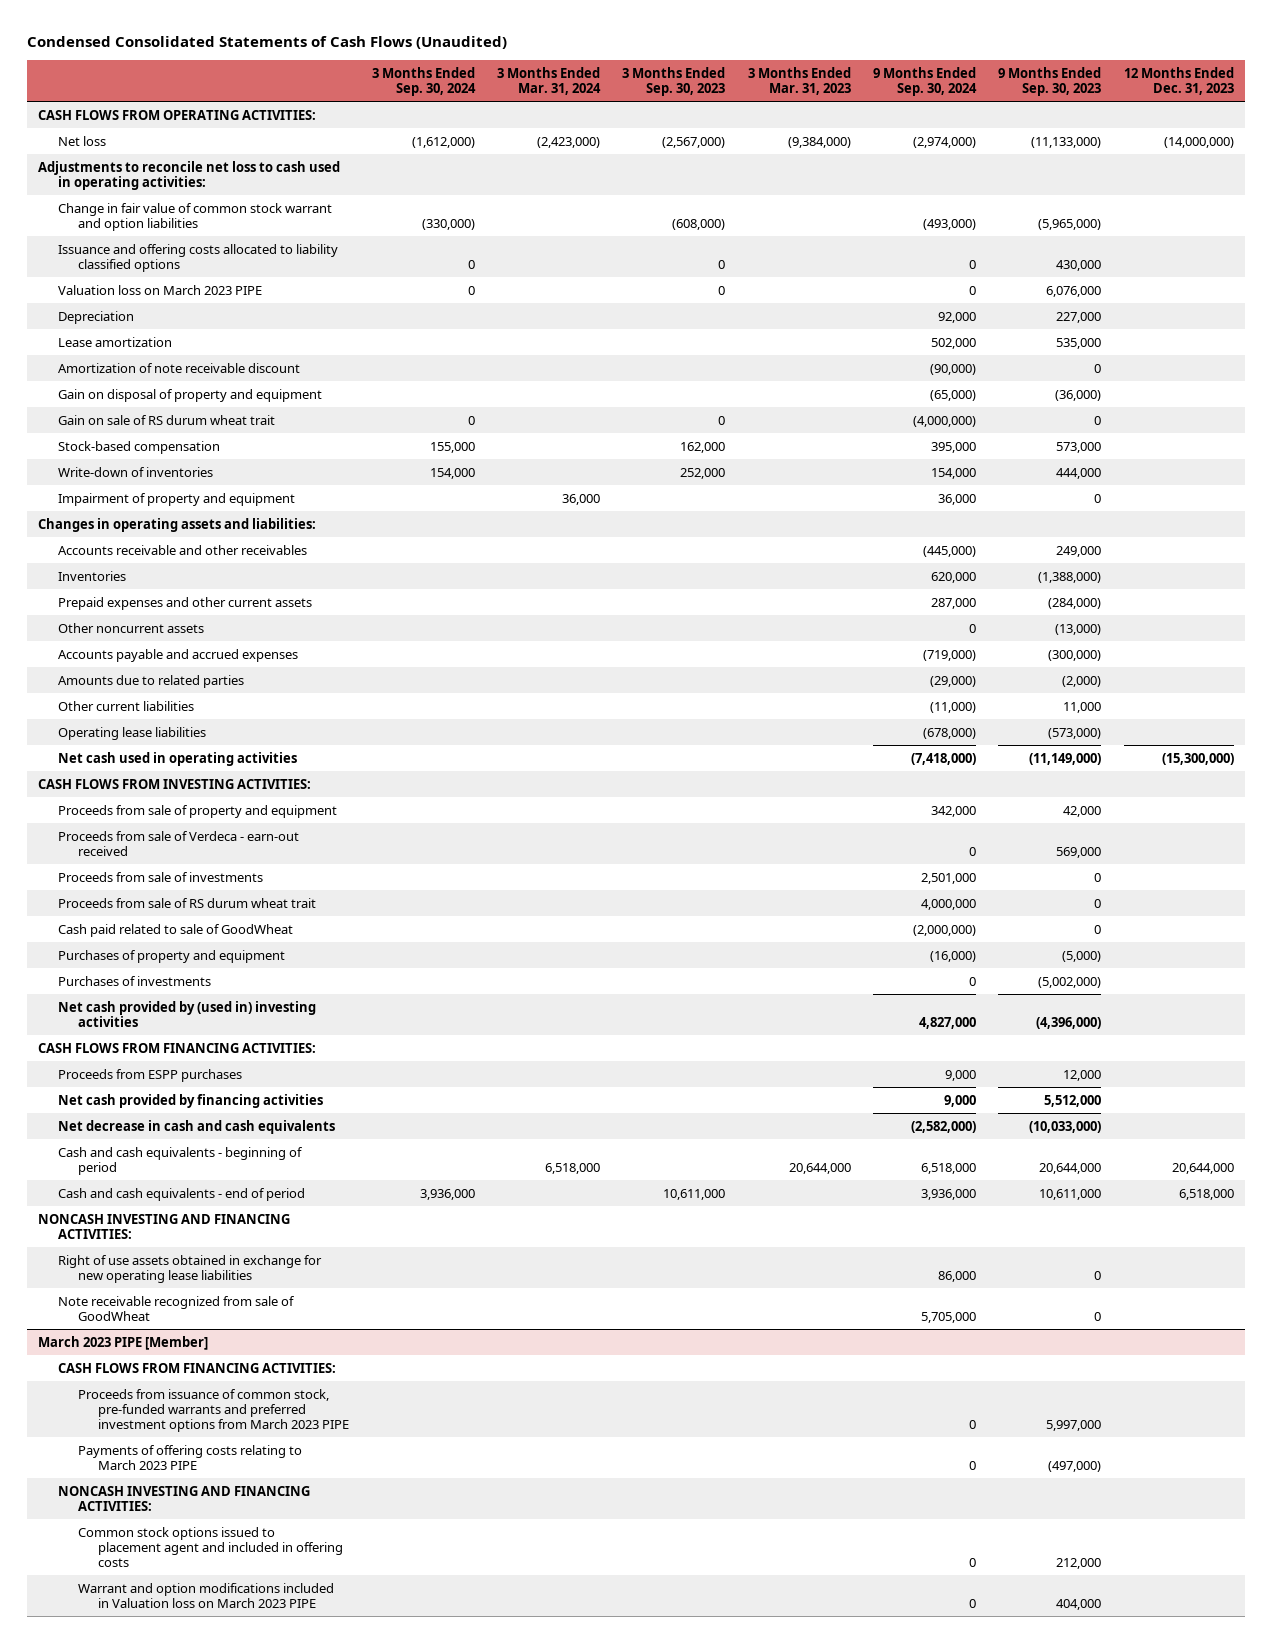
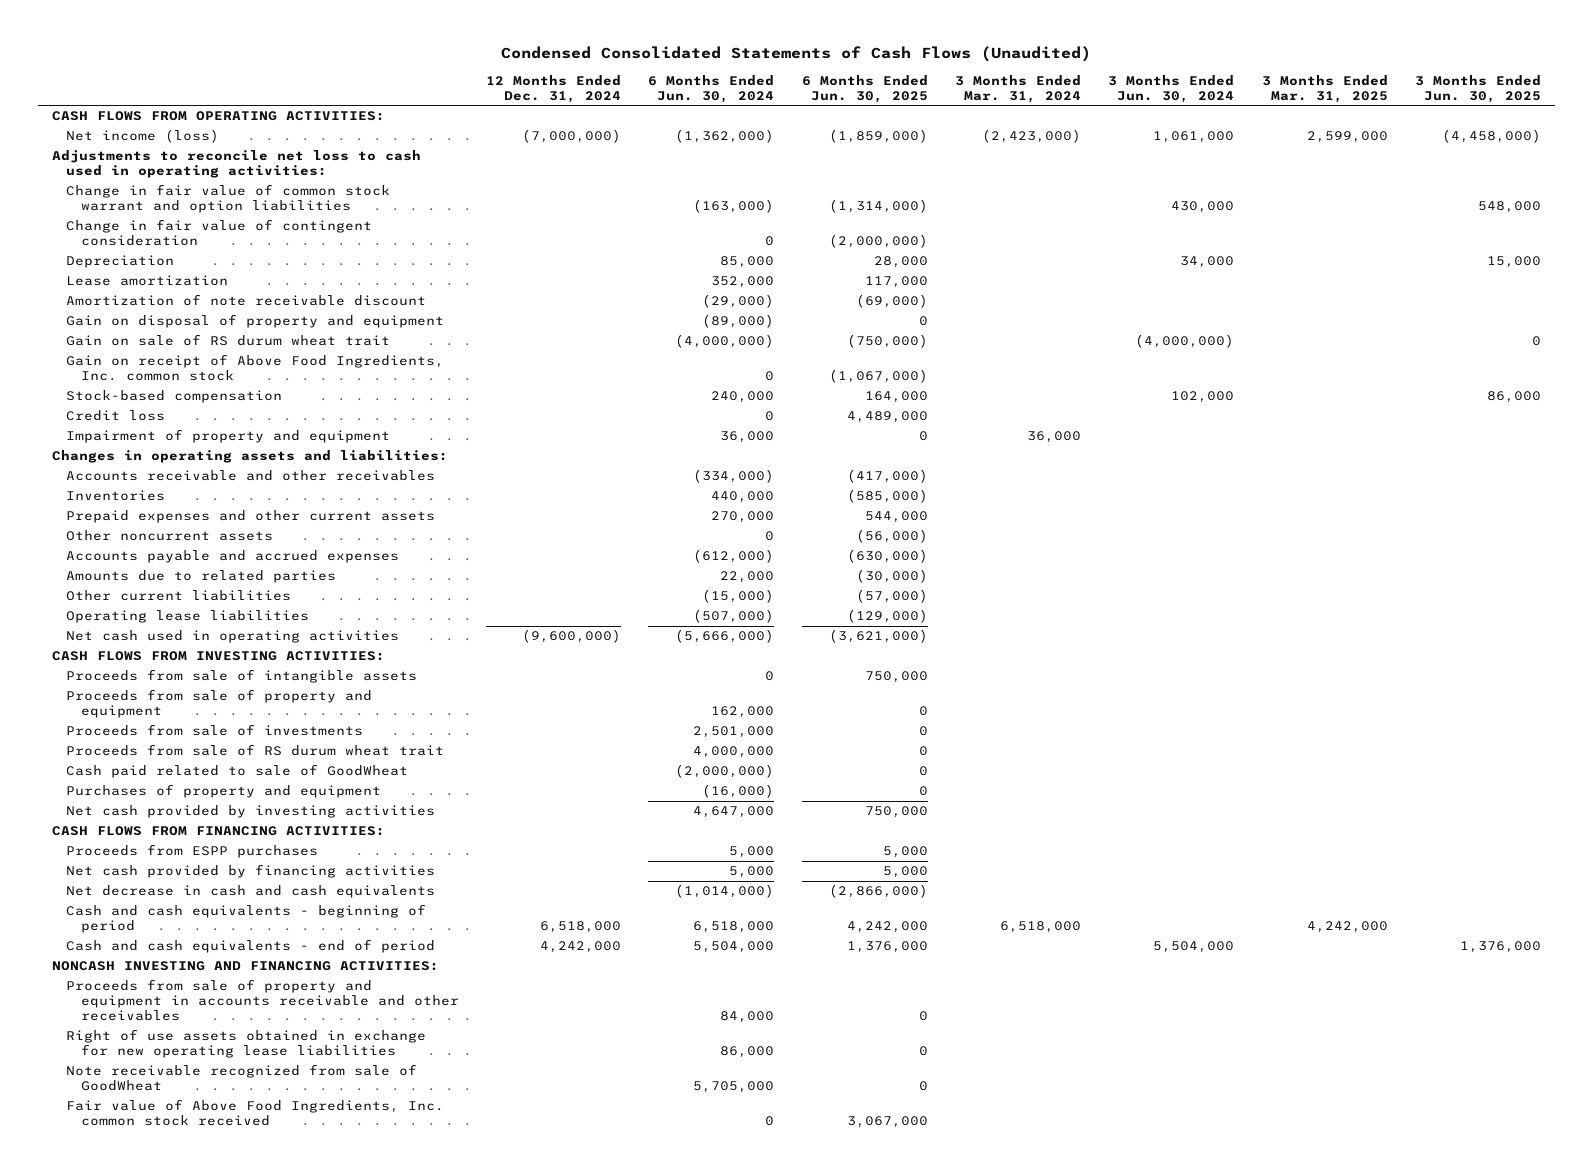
- | 3 Months Ended Sep. 30, 2024 | 3 Months Ended Mar. 31, 2024 | 3 Months Ended Sep. 30, 2023 | 3 Months Ended Mar. 31, 2023 | 9 Months Ended Sep. 30, 2024 | 9 Months Ended Sep. 30, 2023 | 12 Months Ended Dec. 31, 2023
+ | 12 Months Ended Dec. 31, 2024 | 6 Months Ended Jun. 30, 2024 | 6 Months Ended Jun. 30, 2025 | 3 Months Ended Mar. 31, 2024 | 3 Months Ended Jun. 30, 2024 | 3 Months Ended Mar. 31, 2025 | 3 Months Ended Jun. 30, 2025
- Net loss | (1,612,000) | (2,423,000) | (2,567,000) | (9,384,000) | (2,974,000) | (11,133,000) | (14,000,000)
+ Net income (loss) | (7,000,000) | (1,362,000) | (1,859,000) | (2,423,000) | 1,061,000 | 2,599,000 | (4,458,000)
- Issuance and offering costs allocated to liability classified options | 0 | | 0 | | 0 | 430,000 |
- Valuation loss on March 2023 PIPE | 0 | | 0 | | 0 | 6,076,000 |
+ Change in fair value of contingent consideration | | 0 | (2,000,000) | | | |
+ Gain on receipt of Above Food Ingredients, Inc. common stock | | 0 | (1,067,000) | | | |
- Write-down of inventories | 154,000 | | 252,000 | | 154,000 | 444,000 |
+ Credit loss | | 0 | 4,489,000 | | | |
+ Proceeds from sale of intangible assets | | 0 | 750,000 | | | |
- Proceeds from sale of Verdeca - earn-out received | | | | | 0 | 569,000 |
- Purchases of investments | | | | | 0 | (5,002,000) |
- Net cash provided by (used in) investing activities | | | | | 4,827,000 | (4,396,000) |
+ Net cash provided by investing activities | | 4,647,000 | 750,000 | | | |
+ Proceeds from sale of property and equipment in accounts receivable and other receivables | | 84,000 | 0 | | | |
- March 2023 PIPE [Member]
- CASH FLOWS FROM FINANCING ACTIVITIES:
- Proceeds from issuance of common stock, pre-funded warrants and preferred investment options from March 2023 PIPE | | | | | 0 | 5,997,000 |
- Payments of offering costs relating to March 2023 PIPE | | | | | 0 | (497,000) |
- NONCASH INVESTING AND FINANCING ACTIVITIES:
- Common stock options issued to placement agent and included in offering costs | | | | | 0 | 212,000 |
- Warrant and option modifications included in Valuation loss on March 2023 PIPE | | | | | 0 | 404,000 |
+ Fair value of Above Food Ingredients, Inc. common stock received | | 0 | 3,067,000 | | | |

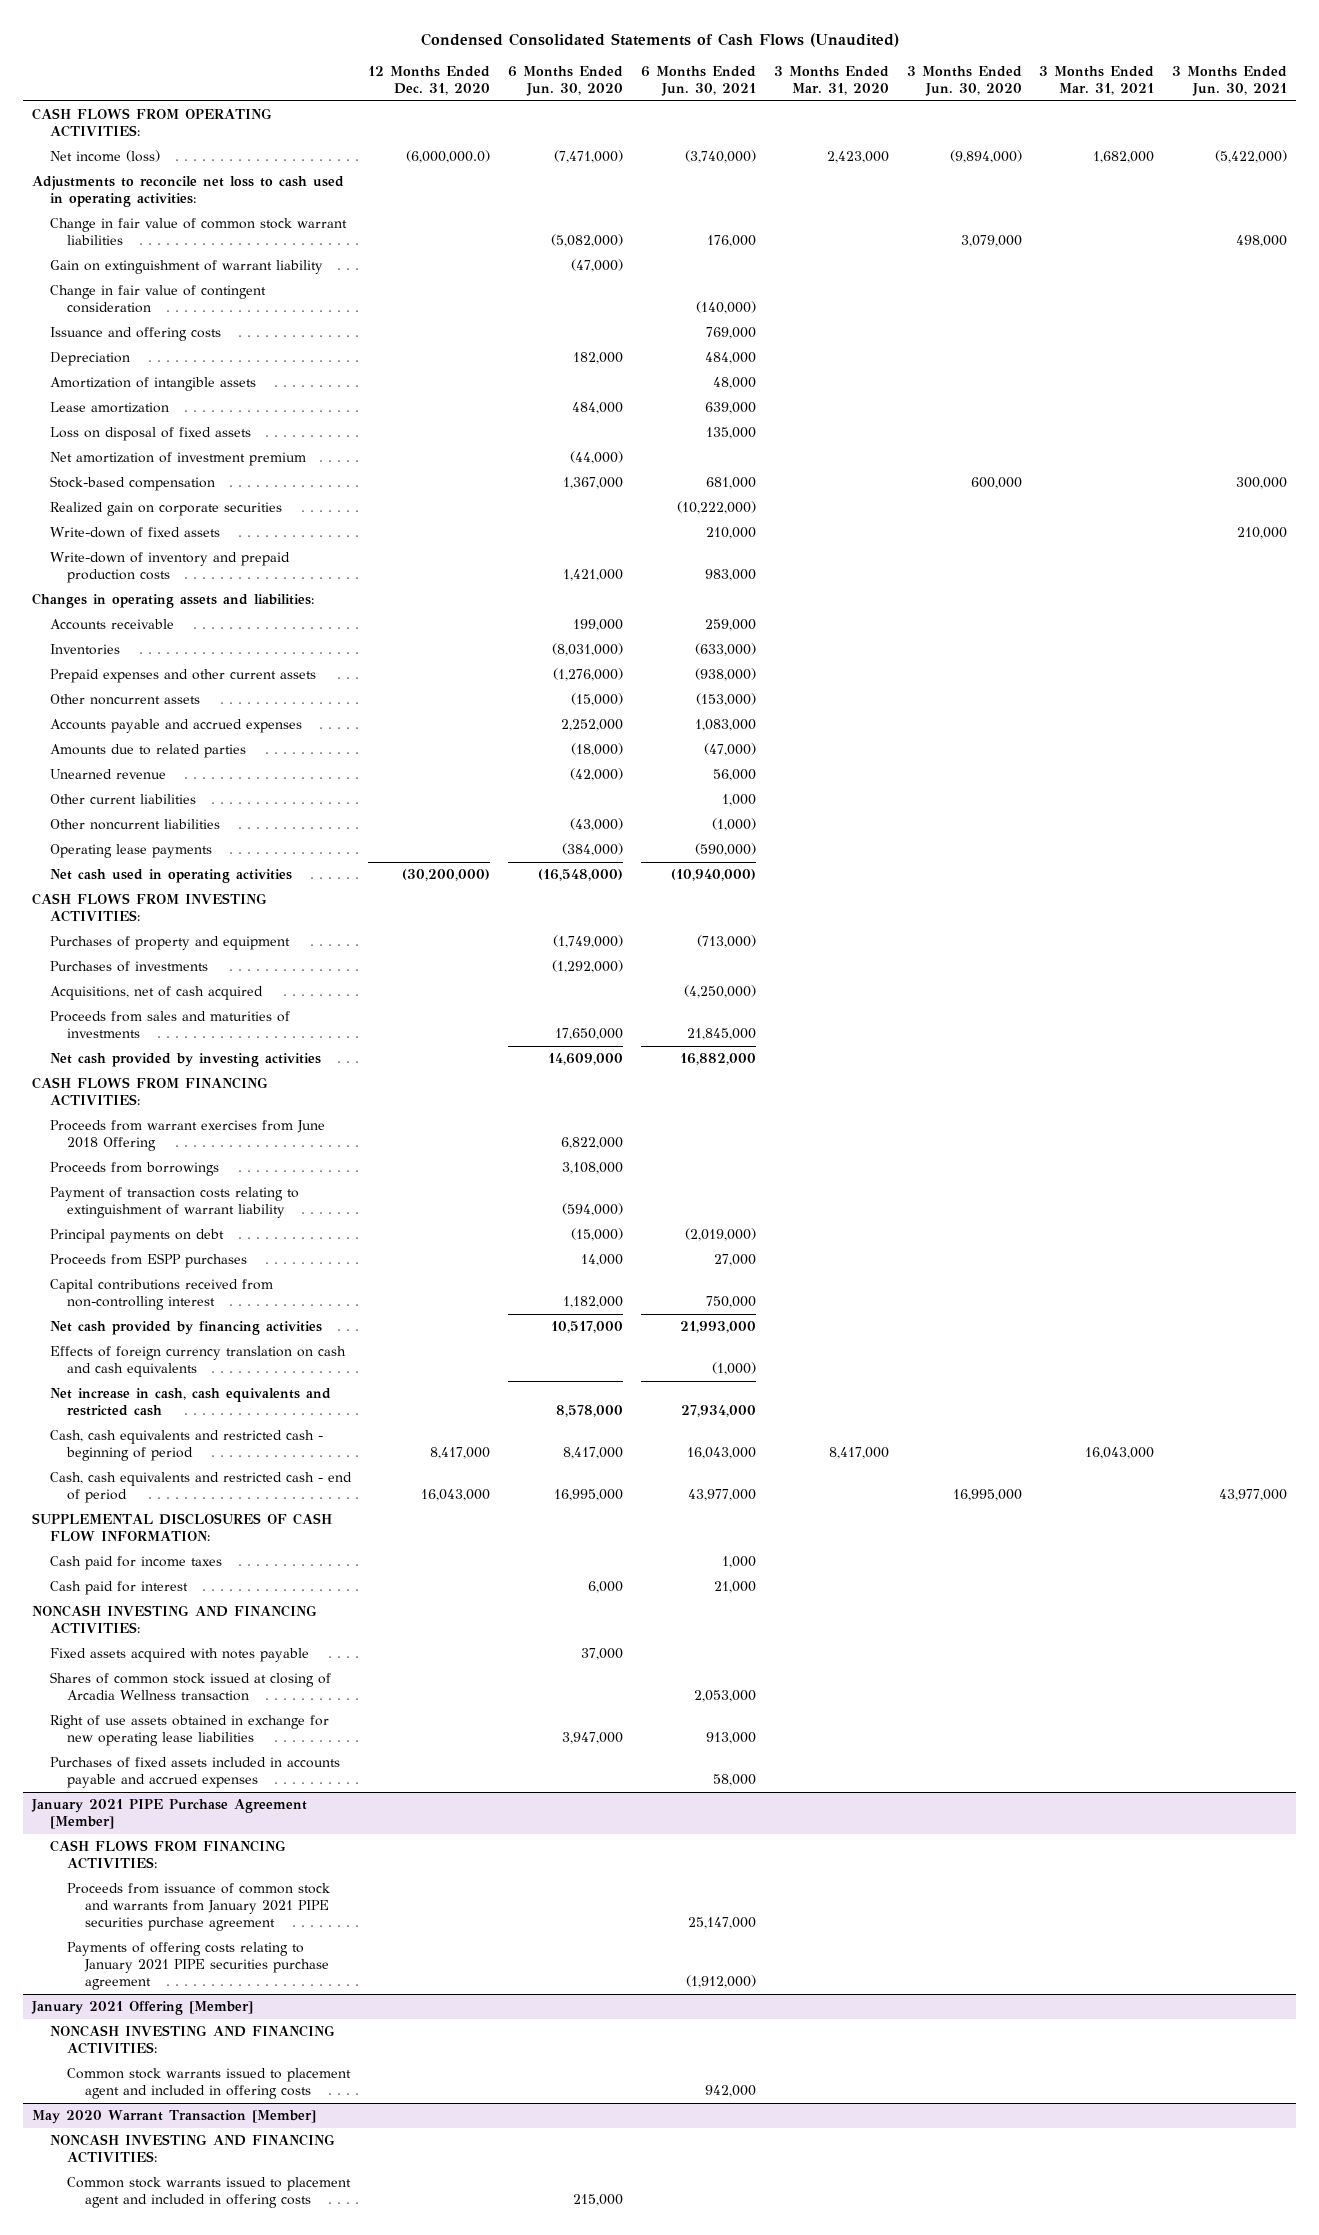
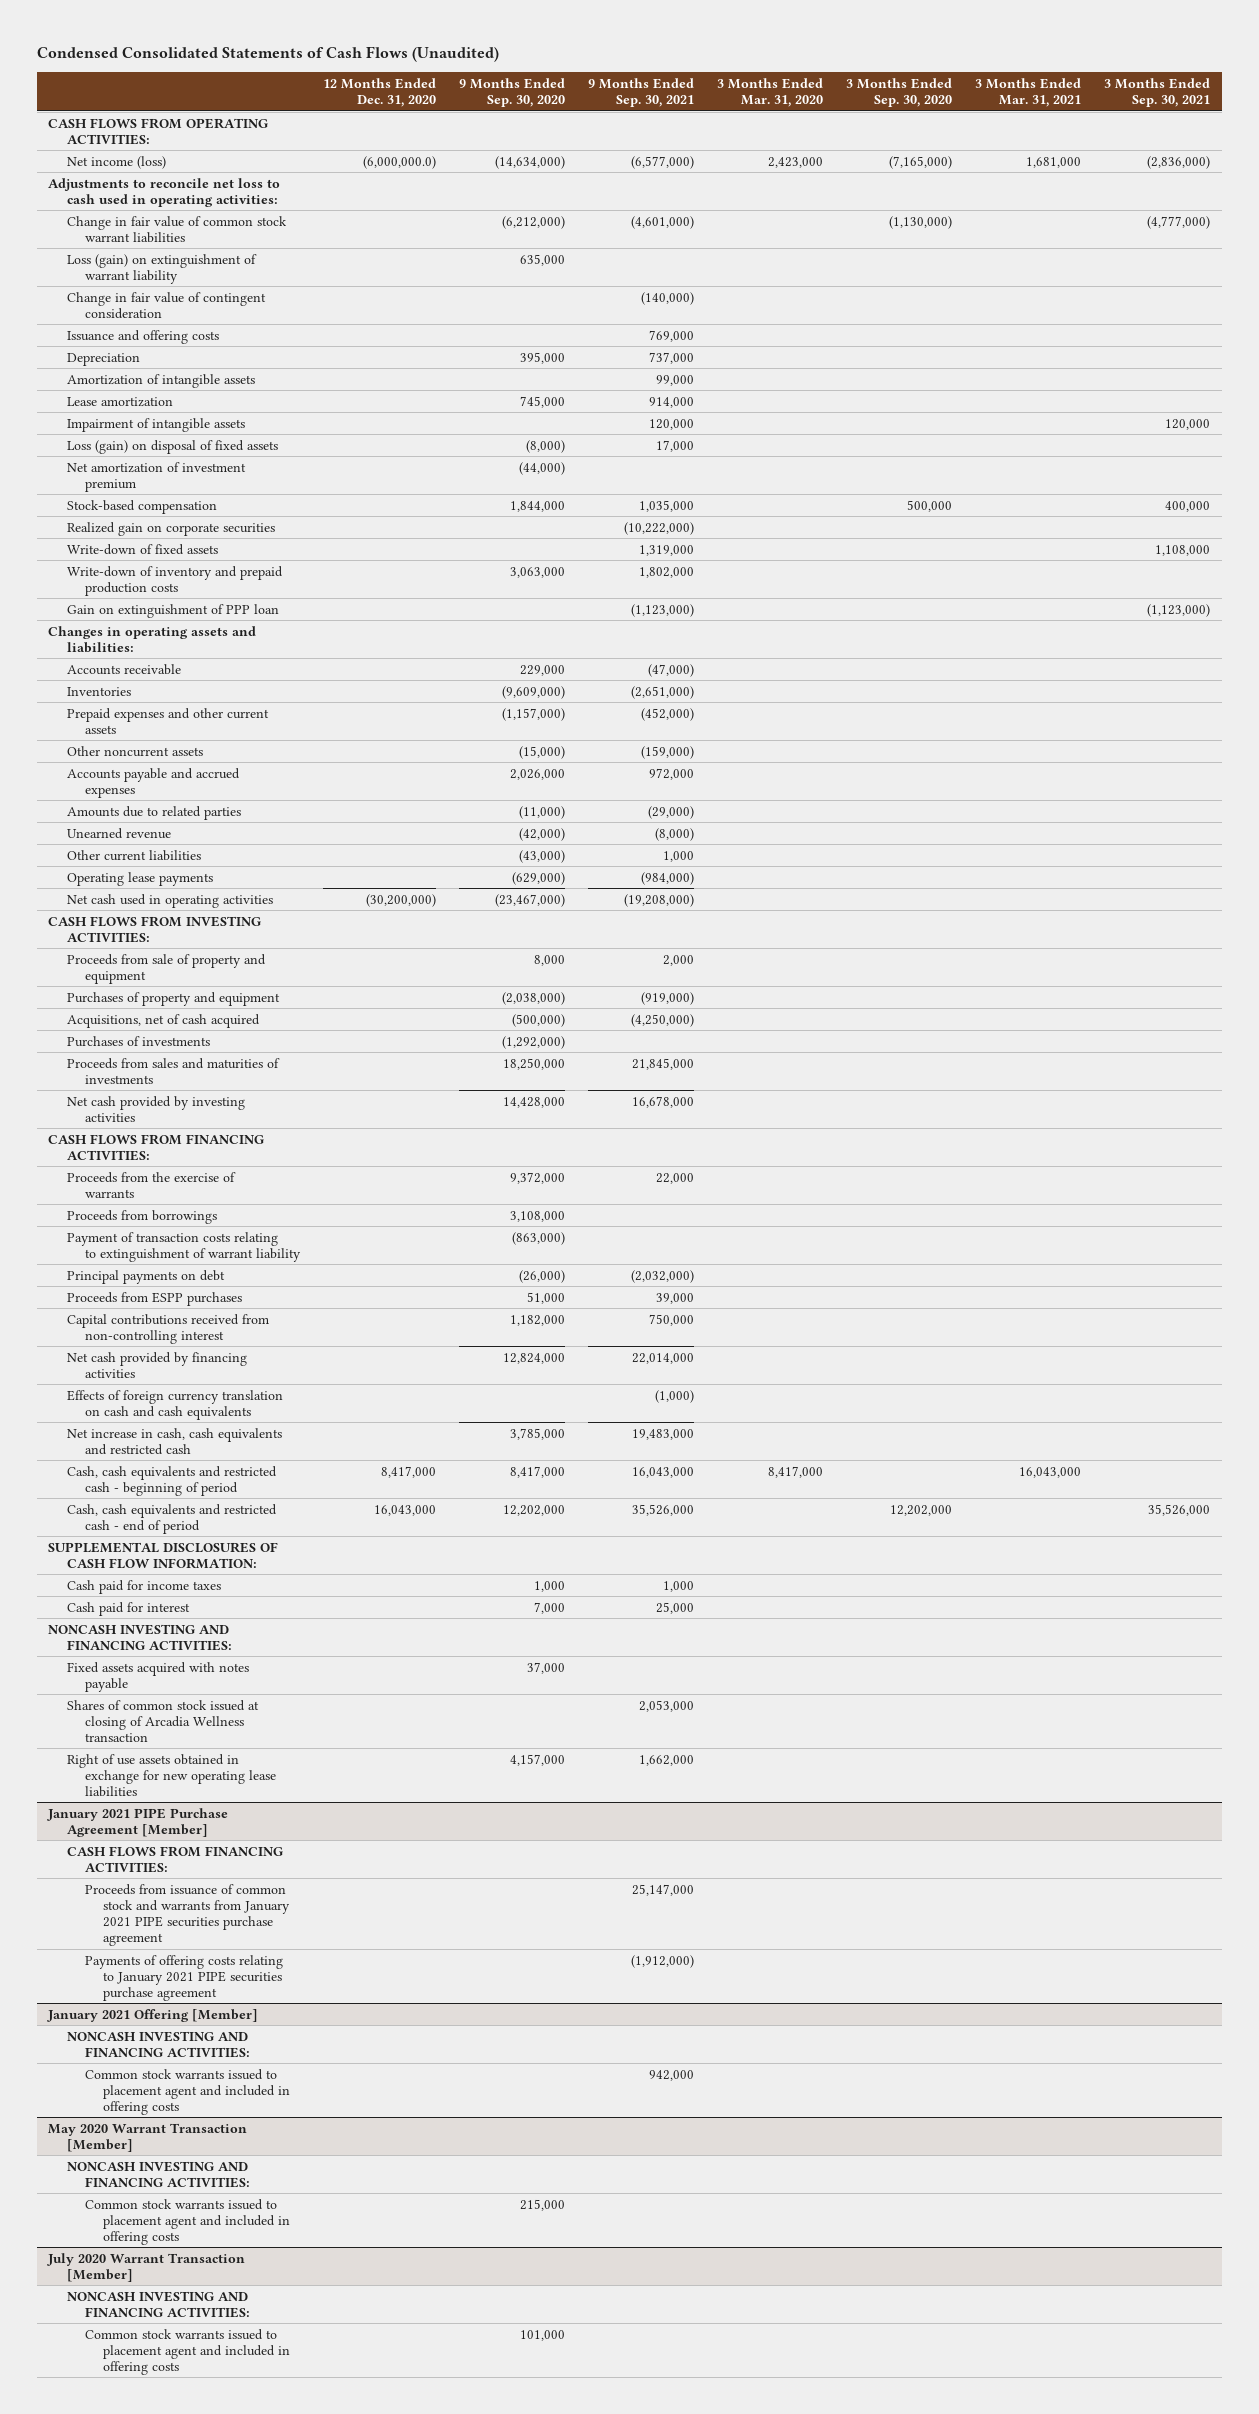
- | 12 Months Ended Dec. 31, 2020 | 6 Months Ended Jun. 30, 2020 | 6 Months Ended Jun. 30, 2021 | 3 Months Ended Mar. 31, 2020 | 3 Months Ended Jun. 30, 2020 | 3 Months Ended Mar. 31, 2021 | 3 Months Ended Jun. 30, 2021
+ | 12 Months Ended Dec. 31, 2020 | 9 Months Ended Sep. 30, 2020 | 9 Months Ended Sep. 30, 2021 | 3 Months Ended Mar. 31, 2020 | 3 Months Ended Sep. 30, 2020 | 3 Months Ended Mar. 31, 2021 | 3 Months Ended Sep. 30, 2021
- Net income (loss) | (6,000,000.0) | (7,471,000) | (3,740,000) | 2,423,000 | (9,894,000) | 1,682,000 | (5,422,000)
+ Net income (loss) | (6,000,000.0) | (14,634,000) | (6,577,000) | 2,423,000 | (7,165,000) | 1,681,000 | (2,836,000)
- Gain on extinguishment of warrant liability | | (47,000) | | | | |
+ Loss (gain) on extinguishment of warrant liability | | 635,000 | | | | |
- Loss on disposal of fixed assets | | | 135,000 | | | |
+ Impairment of intangible assets | | | 120,000 | | | | 120,000
+ Loss (gain) on disposal of fixed assets | | (8,000) | 17,000 | | | |
+ Gain on extinguishment of PPP loan | | | (1,123,000) | | | | (1,123,000)
- Other noncurrent liabilities | | (43,000) | (1,000) | | | |
+ Proceeds from sale of property and equipment | | 8,000 | 2,000 | | | |
moved down: Purchases of investments | | (1,292,000) | | | | |
- Proceeds from warrant exercises from June 2018 Offering | | 6,822,000 | | | | |
+ Proceeds from the exercise of warrants | | 9,372,000 | 22,000 | | | |
- Purchases of fixed assets included in accounts payable and accrued expenses | | | 58,000 | | | |
+ July 2020 Warrant Transaction [Member]
+ NONCASH INVESTING AND FINANCING ACTIVITIES:
+ Common stock warrants issued to placement agent and included in offering costs | | 101,000 | | | | |

